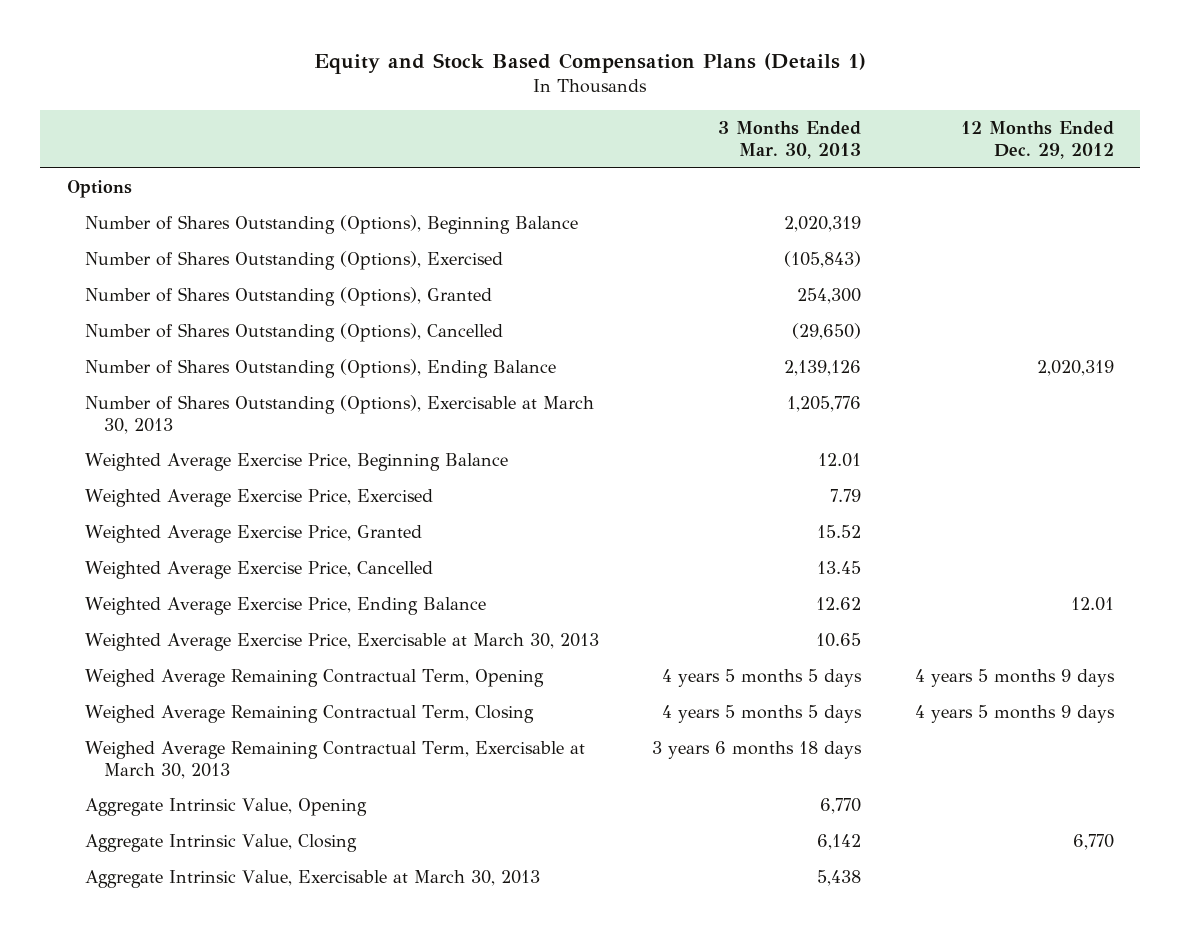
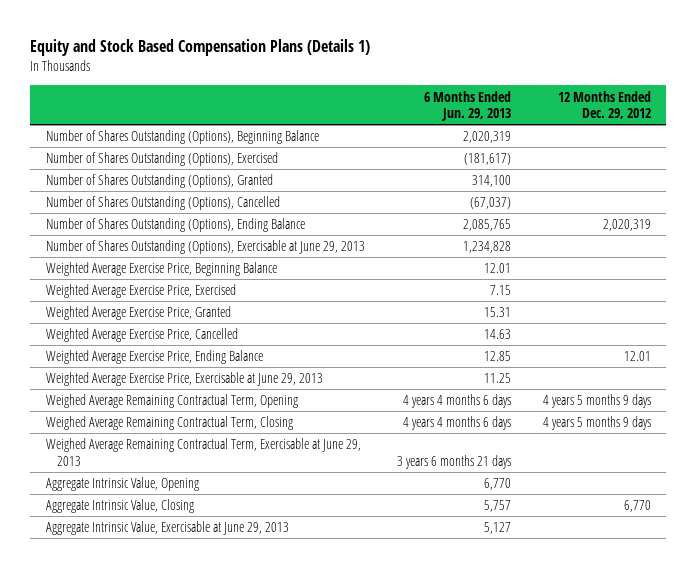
- | 3 Months Ended Mar. 30, 2013 | 12 Months Ended Dec. 29, 2012
+ | 6 Months Ended Jun. 29, 2013 | 12 Months Ended Dec. 29, 2012
- Options
- Number of Shares Outstanding (Options), Exercisable at March 30, 2013 | 1,205,776 |
+ Number of Shares Outstanding (Options), Exercisable at June 29, 2013 | 1,234,828 |
- Weighted Average Exercise Price, Exercisable at March 30, 2013 | 10.65 |
+ Weighted Average Exercise Price, Exercisable at June 29, 2013 | 11.25 |
- Weighed Average Remaining Contractual Term, Exercisable at March 30, 2013 | 3 years 6 months 18 days |
+ Weighed Average Remaining Contractual Term, Exercisable at June 29, 2013 | 3 years 6 months 21 days |
- Aggregate Intrinsic Value, Exercisable at March 30, 2013 | 5,438 |
+ Aggregate Intrinsic Value, Exercisable at June 29, 2013 | 5,127 |

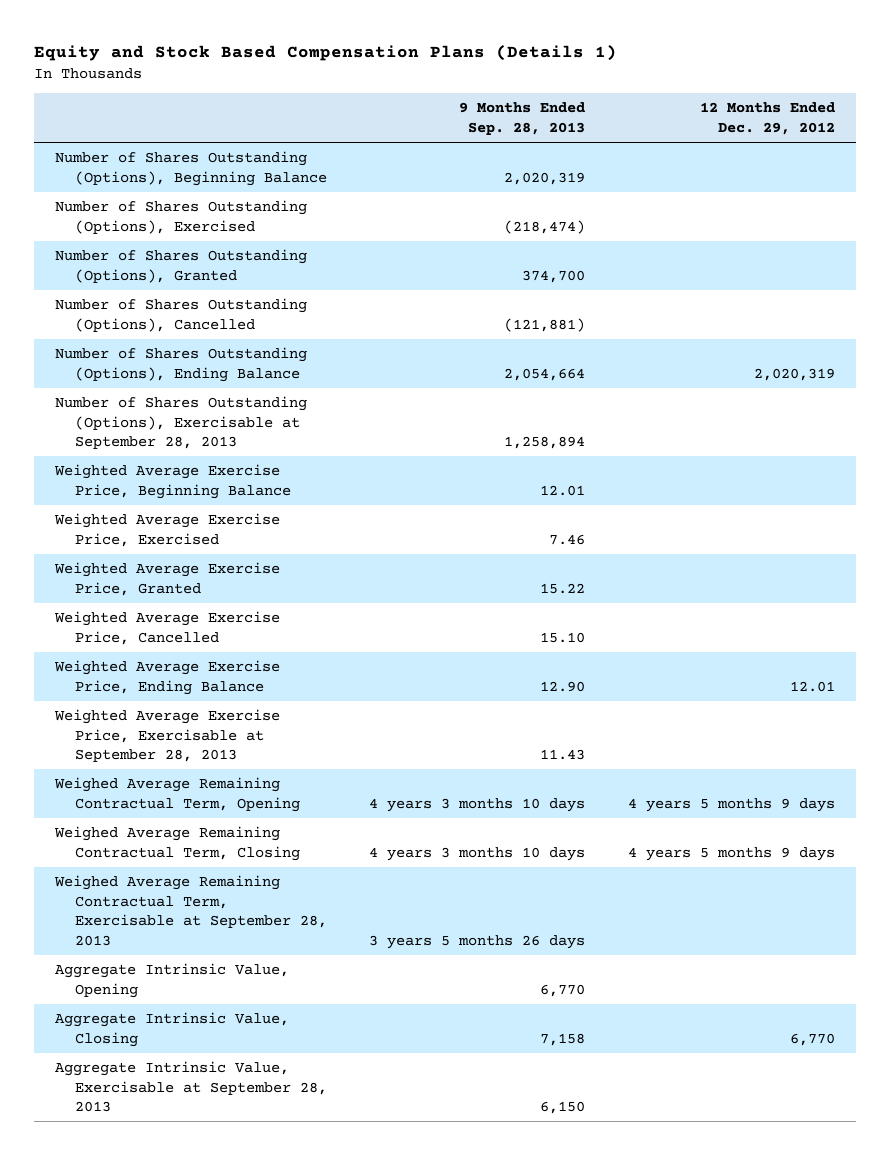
- | 6 Months Ended Jun. 29, 2013 | 12 Months Ended Dec. 29, 2012
+ | 9 Months Ended Sep. 28, 2013 | 12 Months Ended Dec. 29, 2012
- Number of Shares Outstanding (Options), Exercisable at June 29, 2013 | 1,234,828 |
+ Number of Shares Outstanding (Options), Exercisable at September 28, 2013 | 1,258,894 |
- Weighted Average Exercise Price, Exercisable at June 29, 2013 | 11.25 |
+ Weighted Average Exercise Price, Exercisable at September 28, 2013 | 11.43 |
- Weighed Average Remaining Contractual Term, Exercisable at June 29, 2013 | 3 years 6 months 21 days |
+ Weighed Average Remaining Contractual Term, Exercisable at September 28, 2013 | 3 years 5 months 26 days |
- Aggregate Intrinsic Value, Exercisable at June 29, 2013 | 5,127 |
+ Aggregate Intrinsic Value, Exercisable at September 28, 2013 | 6,150 |

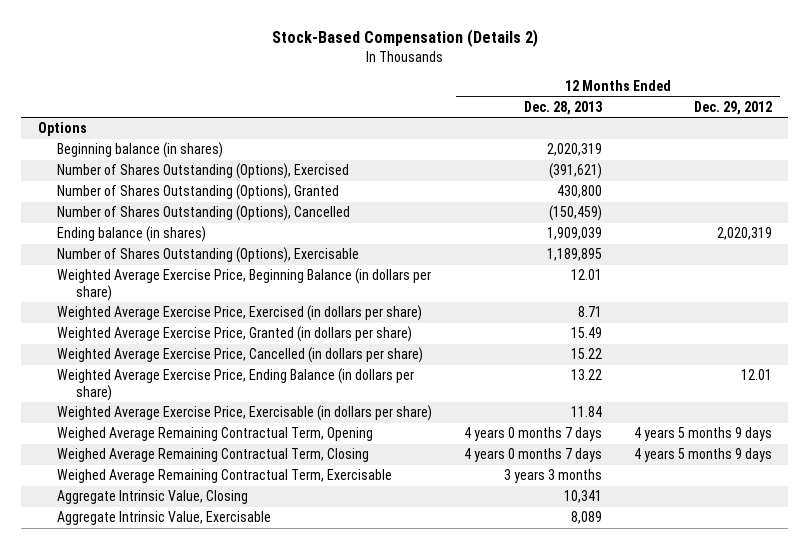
- Equity and Stock Based Compensation Plans (Details 1)
+ Stock-Based Compensation (Details 2)
- | 9 Months Ended Sep. 28, 2013 | 12 Months Ended Dec. 29, 2012
+ | 12 Months Ended Dec. 28, 2013 | 12 Months Ended Dec. 29, 2012
- Number of Shares Outstanding (Options), Beginning Balance | 2,020,319 |
+ Options
+ Beginning balance (in shares) | 2,020,319 |
- Number of Shares Outstanding (Options), Ending Balance | 2,054,664 | 2,020,319
- Number of Shares Outstanding (Options), Exercisable at September 28, 2013 | 1,258,894 |
- Weighted Average Exercise Price, Beginning Balance | 12.01 |
- Weighted Average Exercise Price, Exercised | 7.46 |
- Weighted Average Exercise Price, Granted | 15.22 |
- Weighted Average Exercise Price, Cancelled | 15.10 |
- Weighted Average Exercise Price, Ending Balance | 12.90 | 12.01
- Weighted Average Exercise Price, Exercisable at September 28, 2013 | 11.43 |
+ Ending balance (in shares) | 1,909,039 | 2,020,319
+ Number of Shares Outstanding (Options), Exercisable | 1,189,895 |
+ Weighted Average Exercise Price, Beginning Balance (in dollars per share) | 12.01 |
+ Weighted Average Exercise Price, Exercised (in dollars per share) | 8.71 |
+ Weighted Average Exercise Price, Granted (in dollars per share) | 15.49 |
+ Weighted Average Exercise Price, Cancelled (in dollars per share) | 15.22 |
+ Weighted Average Exercise Price, Ending Balance (in dollars per share) | 13.22 | 12.01
+ Weighted Average Exercise Price, Exercisable (in dollars per share) | 11.84 |
- Weighed Average Remaining Contractual Term, Exercisable at September 28, 2013 | 3 years 5 months 26 days |
- Aggregate Intrinsic Value, Opening | 6,770 |
- Aggregate Intrinsic Value, Closing | 7,158 | 6,770
- Aggregate Intrinsic Value, Exercisable at September 28, 2013 | 6,150 |
+ Weighed Average Remaining Contractual Term, Exercisable | 3 years 3 months |
+ Aggregate Intrinsic Value, Closing | 10,341 |
+ Aggregate Intrinsic Value, Exercisable | 8,089 |

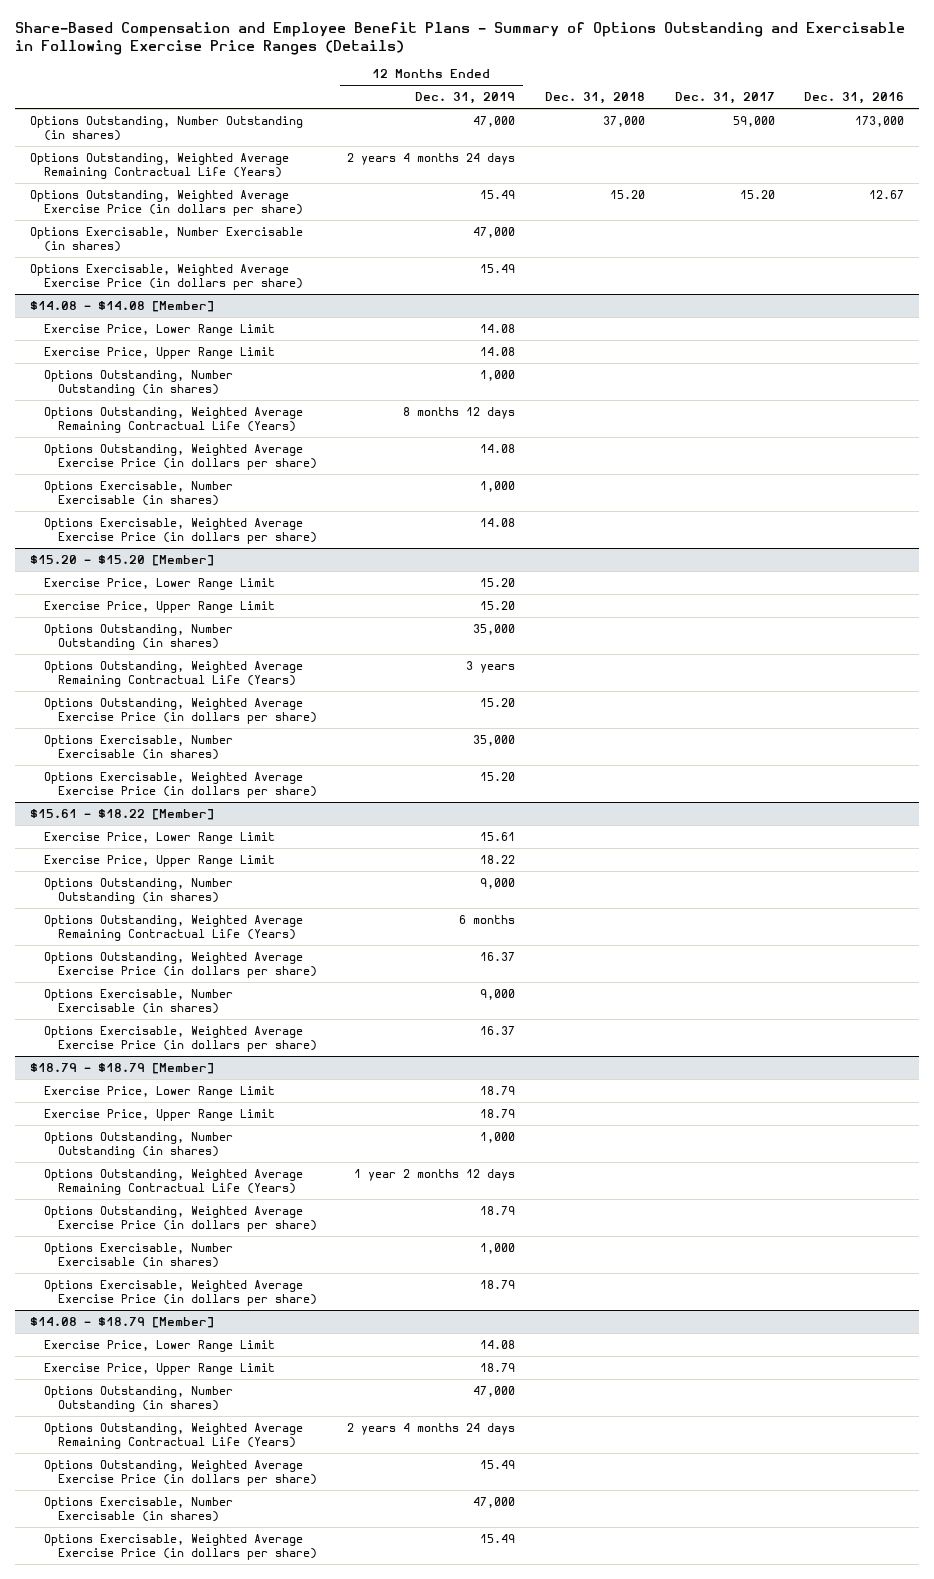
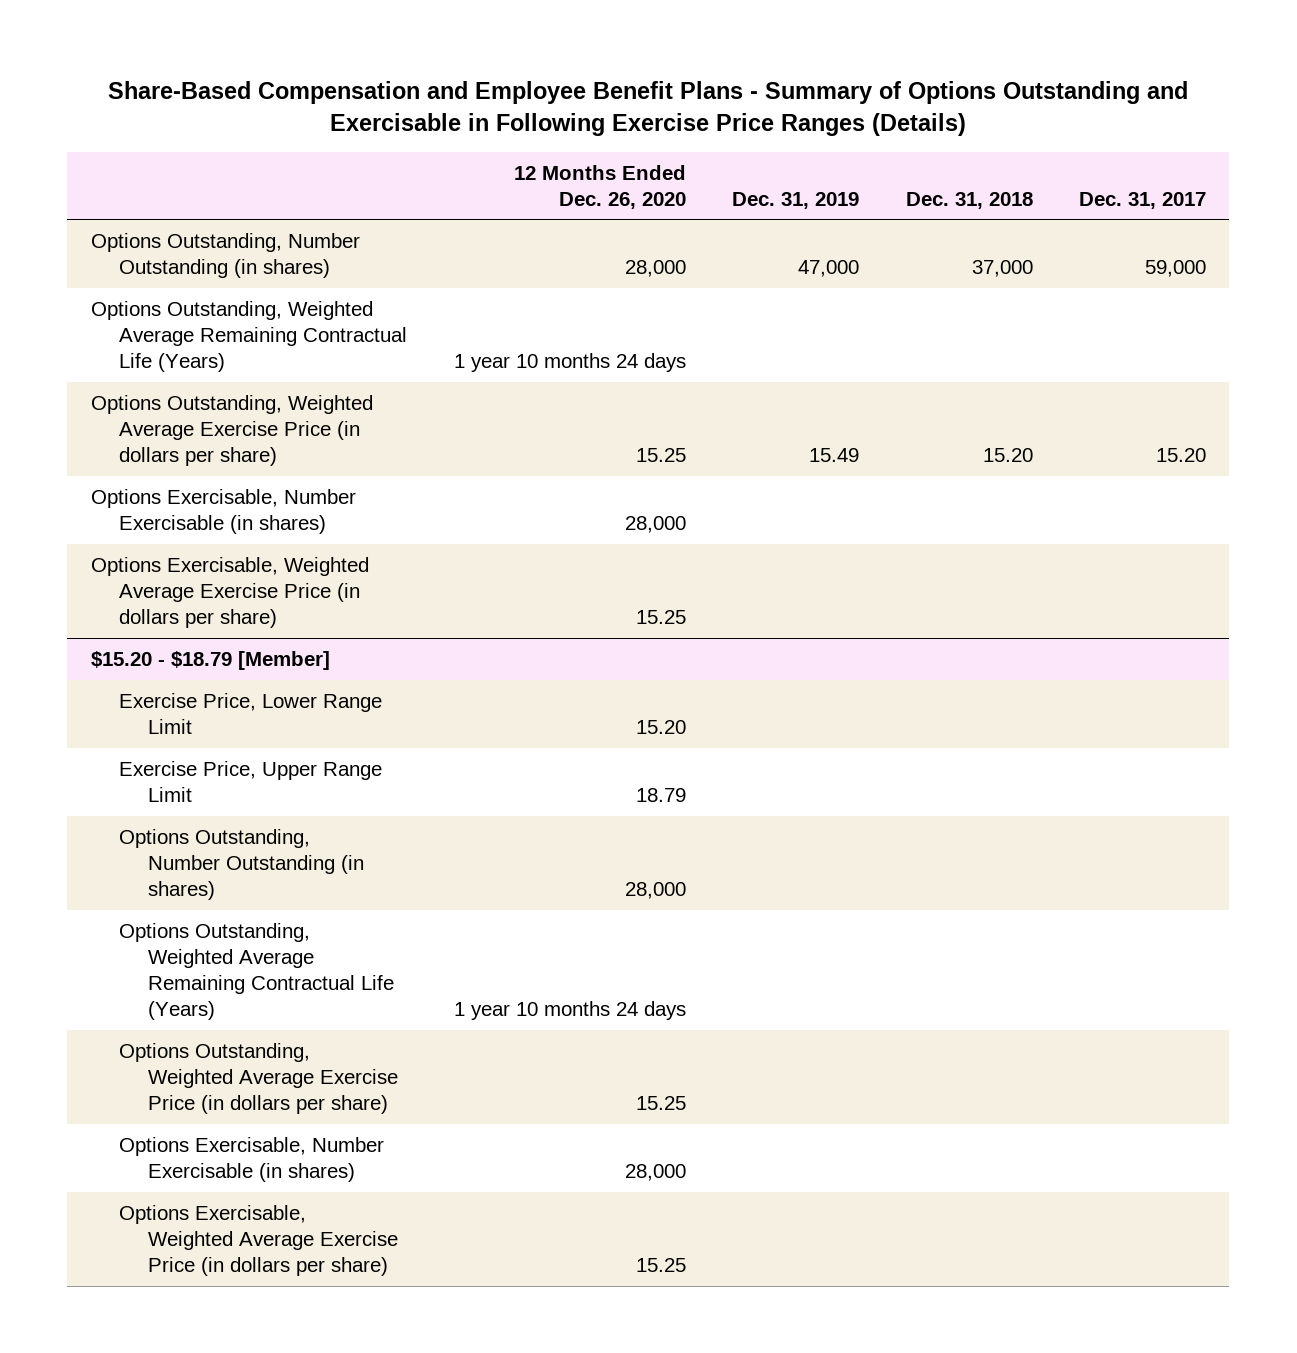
- | 12 Months Ended Dec. 31, 2019 | Dec. 31, 2018 | Dec. 31, 2017 | Dec. 31, 2016
+ | 12 Months Ended Dec. 26, 2020 | Dec. 31, 2019 | Dec. 31, 2018 | Dec. 31, 2017
- $14.08 - $14.08 [Member]
+ $15.20 - $18.79 [Member]
- $15.20 - $15.20 [Member]
- Exercise Price, Lower Range Limit | 15.20 | | |
- Exercise Price, Upper Range Limit | 15.20 | | |
- Options Outstanding, Number Outstanding (in shares) | 35,000 | | |
- Options Outstanding, Weighted Average Remaining Contractual Life (Years) | 3 years | | |
- Options Outstanding, Weighted Average Exercise Price (in dollars per share) | 15.20 | | |
- Options Exercisable, Number Exercisable (in shares) | 35,000 | | |
- Options Exercisable, Weighted Average Exercise Price (in dollars per share) | 15.20 | | |
- $15.61 - $18.22 [Member]
- Exercise Price, Lower Range Limit | 15.61 | | |
- Exercise Price, Upper Range Limit | 18.22 | | |
- Options Outstanding, Number Outstanding (in shares) | 9,000 | | |
- Options Outstanding, Weighted Average Remaining Contractual Life (Years) | 6 months | | |
- Options Outstanding, Weighted Average Exercise Price (in dollars per share) | 16.37 | | |
- Options Exercisable, Number Exercisable (in shares) | 9,000 | | |
- Options Exercisable, Weighted Average Exercise Price (in dollars per share) | 16.37 | | |
- $18.79 - $18.79 [Member]
- Exercise Price, Lower Range Limit | 18.79 | | |
- Exercise Price, Upper Range Limit | 18.79 | | |
- Options Outstanding, Number Outstanding (in shares) | 1,000 | | |
- Options Outstanding, Weighted Average Remaining Contractual Life (Years) | 1 year 2 months 12 days | | |
- Options Outstanding, Weighted Average Exercise Price (in dollars per share) | 18.79 | | |
- Options Exercisable, Number Exercisable (in shares) | 1,000 | | |
- Options Exercisable, Weighted Average Exercise Price (in dollars per share) | 18.79 | | |
- $14.08 - $18.79 [Member]
- Exercise Price, Lower Range Limit | 14.08 | | |
- Exercise Price, Upper Range Limit | 18.79 | | |
- Options Outstanding, Number Outstanding (in shares) | 47,000 | | |
- Options Outstanding, Weighted Average Remaining Contractual Life (Years) | 2 years 4 months 24 days | | |
- Options Outstanding, Weighted Average Exercise Price (in dollars per share) | 15.49 | | |
- Options Exercisable, Number Exercisable (in shares) | 47,000 | | |
- Options Exercisable, Weighted Average Exercise Price (in dollars per share) | 15.49 | | |

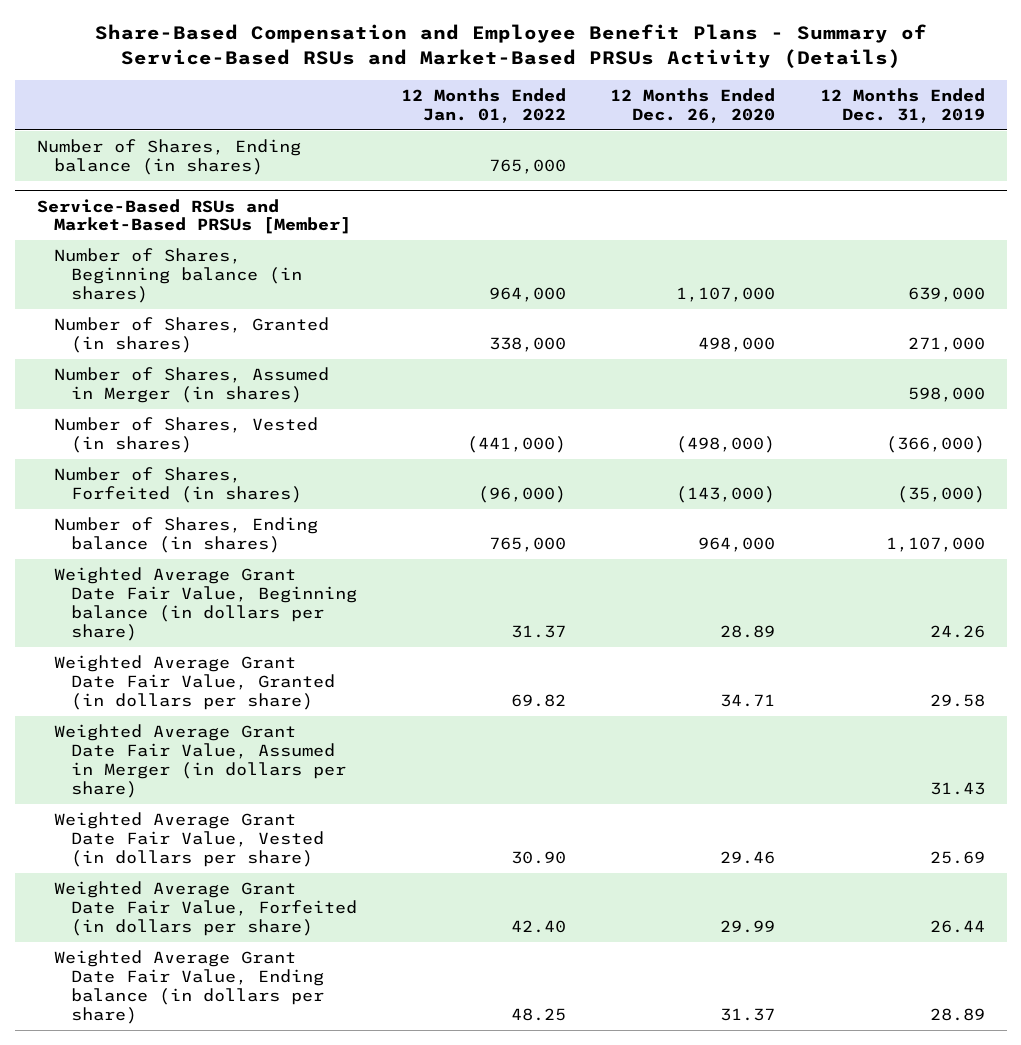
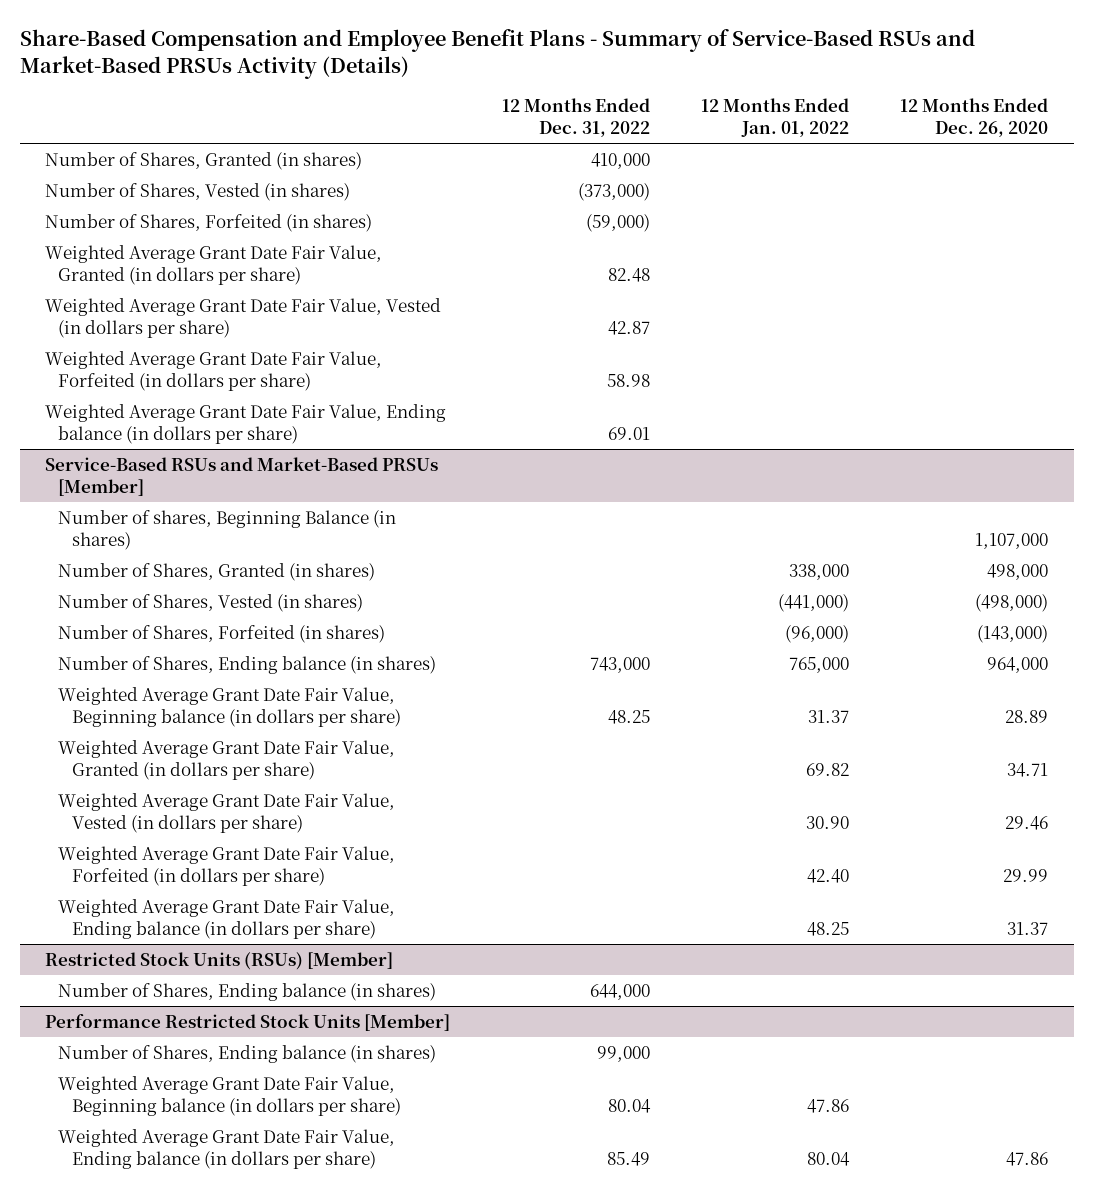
- | 12 Months Ended Jan. 01, 2022 | 12 Months Ended Dec. 26, 2020 | 12 Months Ended Dec. 31, 2019
+ | 12 Months Ended Dec. 31, 2022 | 12 Months Ended Jan. 01, 2022 | 12 Months Ended Dec. 26, 2020
- Number of Shares, Ending balance (in shares) | 765,000 | |
+ Number of Shares, Granted (in shares) | 410,000 | |
+ Number of Shares, Vested (in shares) | (373,000) | |
+ Number of Shares, Forfeited (in shares) | (59,000) | |
+ Weighted Average Grant Date Fair Value, Granted (in dollars per share) | 82.48 | |
+ Weighted Average Grant Date Fair Value, Vested (in dollars per share) | 42.87 | |
+ Weighted Average Grant Date Fair Value, Forfeited (in dollars per share) | 58.98 | |
+ Weighted Average Grant Date Fair Value, Ending balance (in dollars per share) | 69.01 | |
@ Service-Based RSUs and Market-Based PRSUs [Member]
- Number of Shares, Beginning balance (in shares) | 964,000 | 1,107,000 | 639,000
+ Number of shares, Beginning Balance (in shares) | | | 1,107,000
- Number of Shares, Assumed in Merger (in shares) | | | 598,000
- Weighted Average Grant Date Fair Value, Assumed in Merger (in dollars per share) | | | 31.43
+ Restricted Stock Units (RSUs) [Member]
+ Number of Shares, Ending balance (in shares) | 644,000 | |
+ Performance Restricted Stock Units [Member]
+ Number of Shares, Ending balance (in shares) | 99,000 | |
+ Weighted Average Grant Date Fair Value, Beginning balance (in dollars per share) | 80.04 | 47.86 |
+ Weighted Average Grant Date Fair Value, Ending balance (in dollars per share) | 85.49 | 80.04 | 47.86

